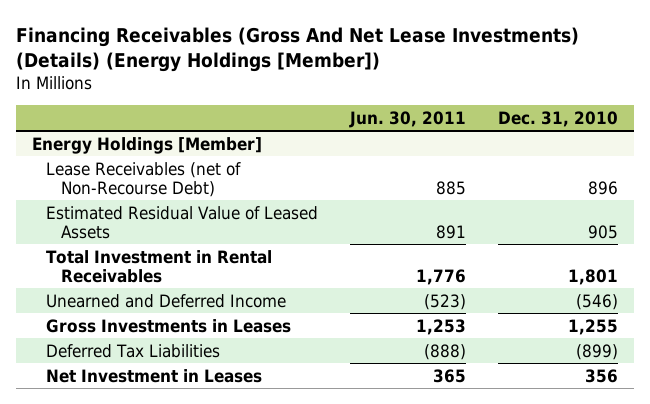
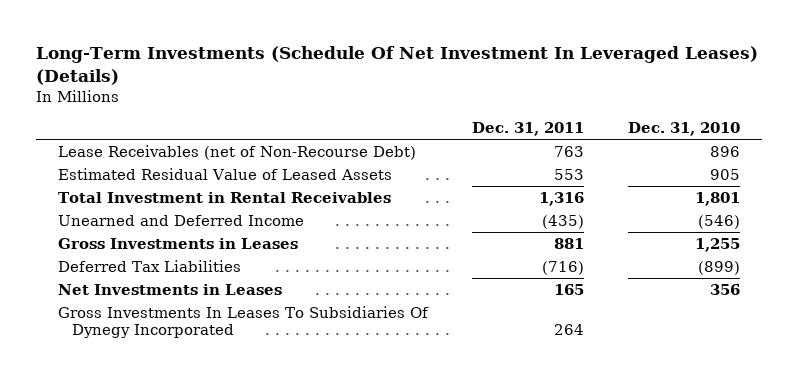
- Financing Receivables (Gross And Net Lease Investments) (Details) (Energy Holdings [Member])
+ Long-Term Investments (Schedule Of Net Investment In Leveraged Leases) (Details)
- | Jun. 30, 2011 | Dec. 31, 2010
+ | Dec. 31, 2011 | Dec. 31, 2010
- Energy Holdings [Member]
- Net Investment in Leases | 365 | 356
+ Net Investments in Leases | 165 | 356
+ Gross Investments In Leases To Subsidiaries Of Dynegy Incorporated | 264 |

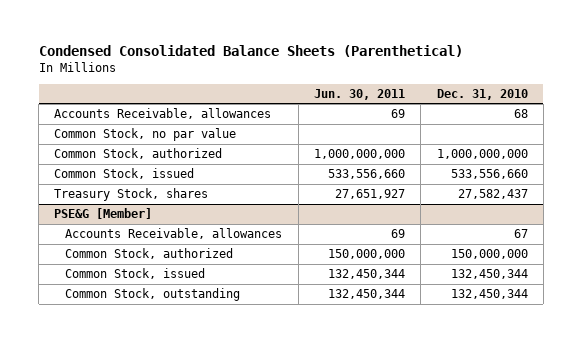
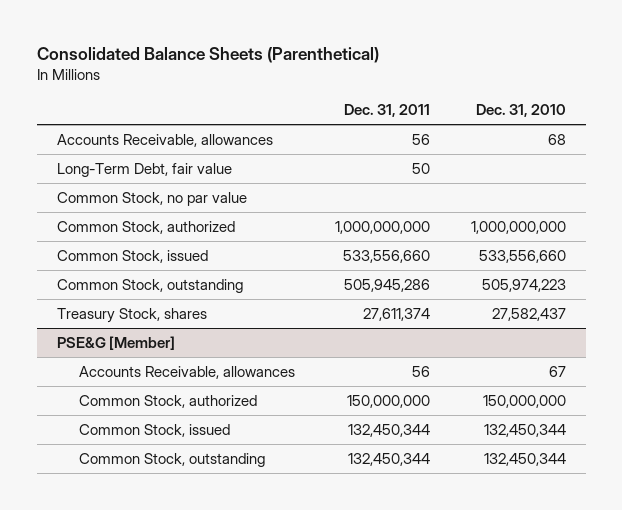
- Condensed Consolidated Balance Sheets (Parenthetical)
+ Consolidated Balance Sheets (Parenthetical)
- | Jun. 30, 2011 | Dec. 31, 2010
+ | Dec. 31, 2011 | Dec. 31, 2010
+ Long-Term Debt, fair value | 50 |
+ Common Stock, outstanding | 505,945,286 | 505,974,223

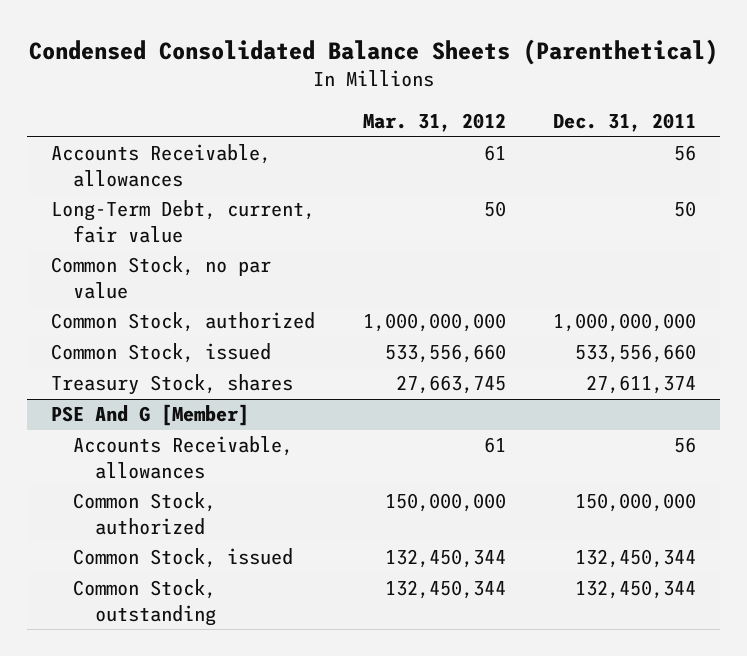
- Consolidated Balance Sheets (Parenthetical)
+ Condensed Consolidated Balance Sheets (Parenthetical)
- | Dec. 31, 2011 | Dec. 31, 2010
+ | Mar. 31, 2012 | Dec. 31, 2011
- Long-Term Debt, fair value | 50 |
+ Long-Term Debt, current, fair value | 50 | 50
- Common Stock, outstanding | 505,945,286 | 505,974,223
- PSE&G [Member]
+ PSE And G [Member]

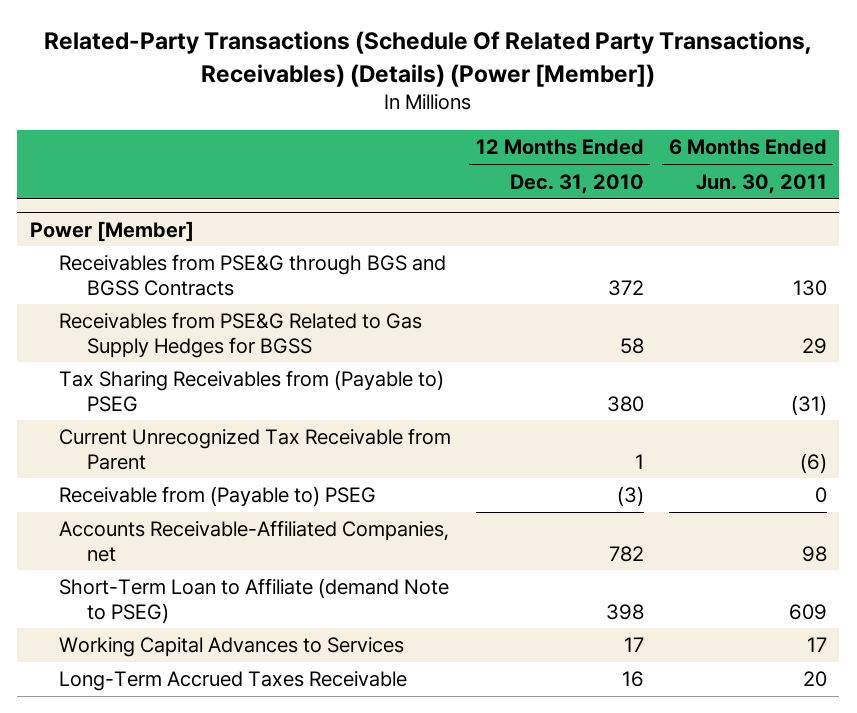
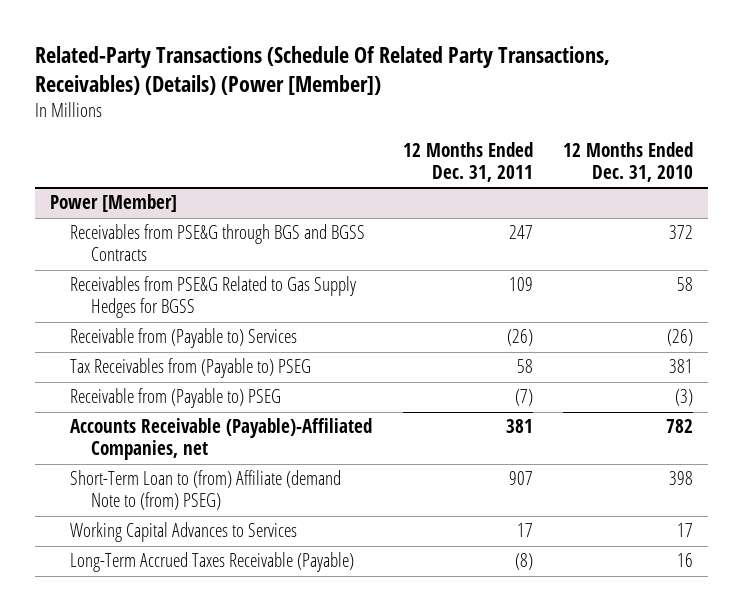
- | 12 Months Ended Dec. 31, 2010 | 6 Months Ended Jun. 30, 2011
+ | 12 Months Ended Dec. 31, 2011 | 12 Months Ended Dec. 31, 2010
@ Power [Member]
- Tax Sharing Receivables from (Payable to) PSEG | 380 | (31)
- Current Unrecognized Tax Receivable from Parent | 1 | (6)
+ Receivable from (Payable to) Services | (26) | (26)
+ Tax Receivables from (Payable to) PSEG | 58 | 381
- Accounts Receivable-Affiliated Companies, net | 782 | 98
- Short-Term Loan to Affiliate (demand Note to PSEG) | 398 | 609
+ Accounts Receivable (Payable)-Affiliated Companies, net | 381 | 782
+ Short-Term Loan to (from) Affiliate (demand Note to (from) PSEG) | 907 | 398
- Long-Term Accrued Taxes Receivable | 16 | 20
+ Long-Term Accrued Taxes Receivable (Payable) | (8) | 16

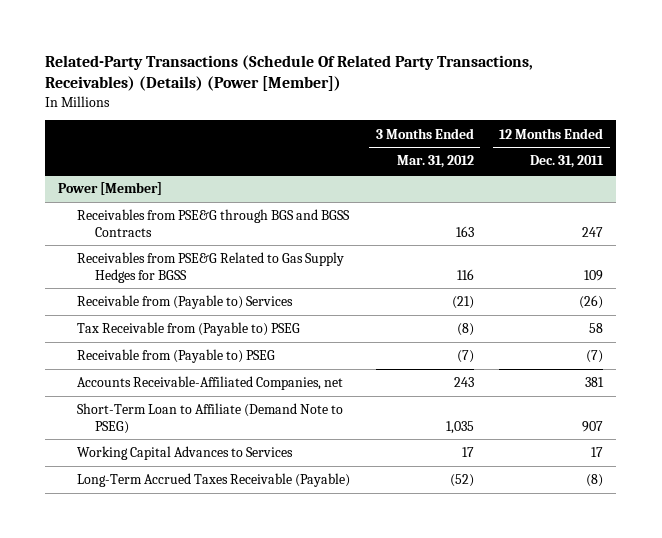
- | 12 Months Ended Dec. 31, 2011 | 12 Months Ended Dec. 31, 2010
+ | 3 Months Ended Mar. 31, 2012 | 12 Months Ended Dec. 31, 2011
@ Power [Member]
- Tax Receivables from (Payable to) PSEG | 58 | 381
+ Tax Receivable from (Payable to) PSEG | (8) | 58
- Accounts Receivable (Payable)-Affiliated Companies, net | 381 | 782
- Short-Term Loan to (from) Affiliate (demand Note to (from) PSEG) | 907 | 398
+ Accounts Receivable-Affiliated Companies, net | 243 | 381
+ Short-Term Loan to Affiliate (Demand Note to PSEG) | 1,035 | 907

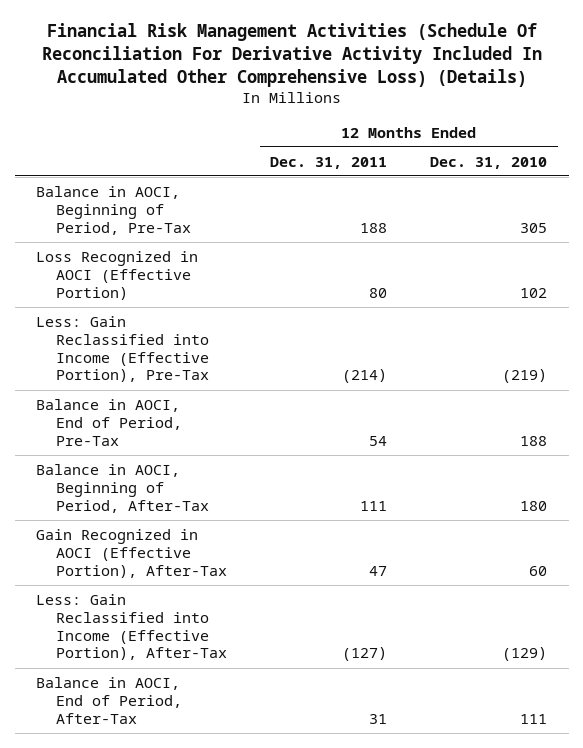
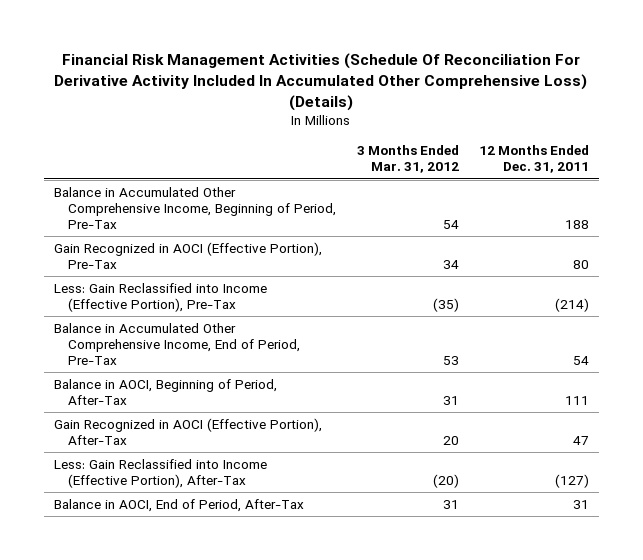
- | 12 Months Ended Dec. 31, 2011 | 12 Months Ended Dec. 31, 2010
+ | 3 Months Ended Mar. 31, 2012 | 12 Months Ended Dec. 31, 2011
- Balance in AOCI, Beginning of Period, Pre-Tax | 188 | 305
- Loss Recognized in AOCI (Effective Portion) | 80 | 102
+ Balance in Accumulated Other Comprehensive Income, Beginning of Period, Pre-Tax | 54 | 188
+ Gain Recognized in AOCI (Effective Portion), Pre-Tax | 34 | 80
- Balance in AOCI, End of Period, Pre-Tax | 54 | 188
+ Balance in Accumulated Other Comprehensive Income, End of Period, Pre-Tax | 53 | 54

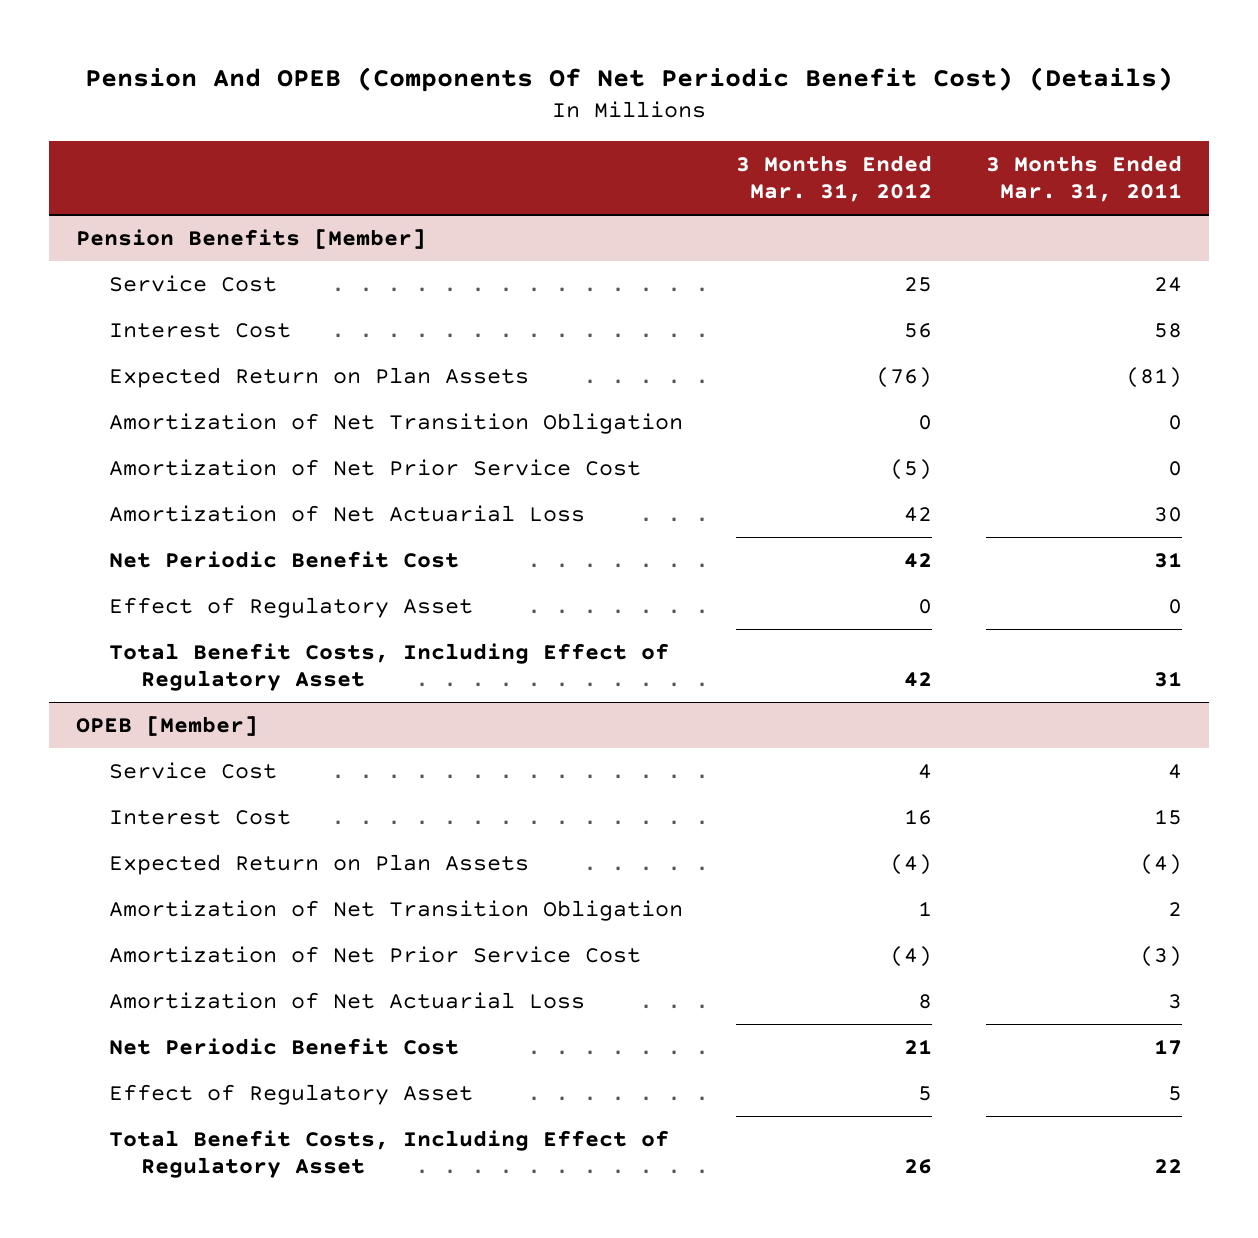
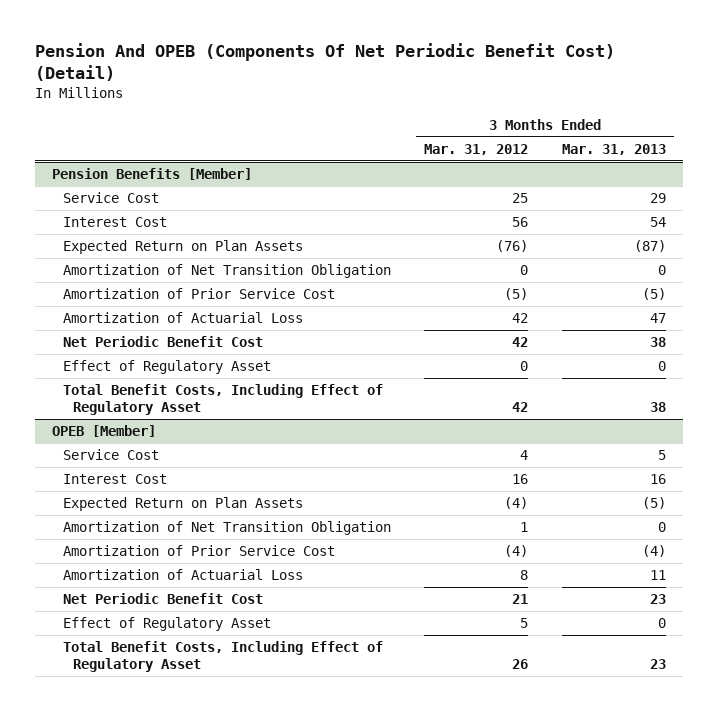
- Pension And OPEB (Components Of Net Periodic Benefit Cost) (Details)
+ Pension And OPEB (Components Of Net Periodic Benefit Cost) (Detail)
- | 3 Months Ended Mar. 31, 2012 | 3 Months Ended Mar. 31, 2011
+ | 3 Months Ended Mar. 31, 2012 | 3 Months Ended Mar. 31, 2013
@ Pension Benefits [Member]
- Amortization of Net Prior Service Cost | (5) | 0
- Amortization of Net Actuarial Loss | 42 | 30
+ Amortization of Prior Service Cost | (5) | (5)
+ Amortization of Actuarial Loss | 42 | 47
@ OPEB [Member]
- Amortization of Net Prior Service Cost | (4) | (3)
- Amortization of Net Actuarial Loss | 8 | 3
+ Amortization of Prior Service Cost | (4) | (4)
+ Amortization of Actuarial Loss | 8 | 11

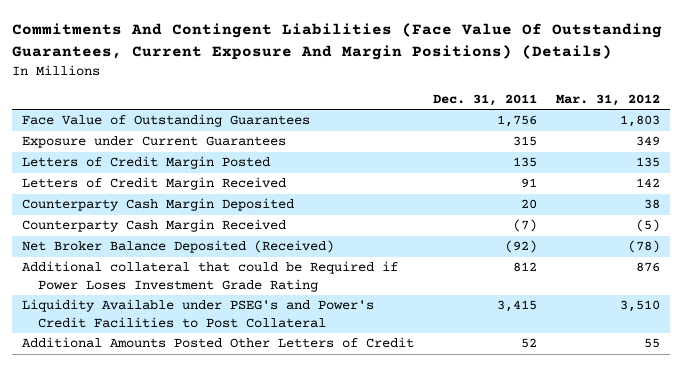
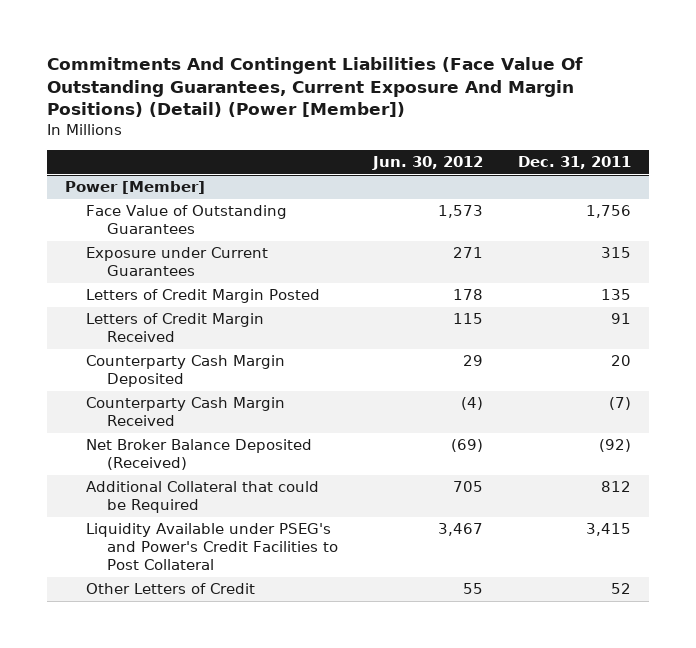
- Commitments And Contingent Liabilities (Face Value Of Outstanding Guarantees, Current Exposure And Margin Positions) (Details)
+ Commitments And Contingent Liabilities (Face Value Of Outstanding Guarantees, Current Exposure And Margin Positions) (Detail) (Power [Member])
- | Dec. 31, 2011 | Mar. 31, 2012
+ | Jun. 30, 2012 | Dec. 31, 2011
+ Power [Member]
- Additional collateral that could be Required if Power Loses Investment Grade Rating | 812 | 876
+ Additional Collateral that could be Required | 705 | 812
- Additional Amounts Posted Other Letters of Credit | 52 | 55
+ Other Letters of Credit | 55 | 52

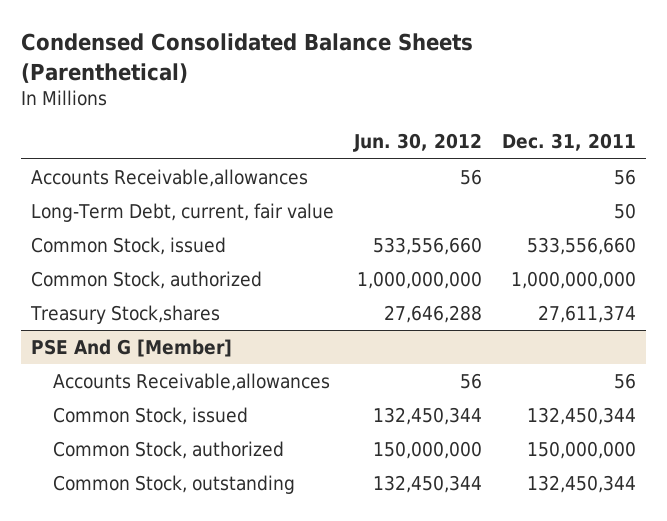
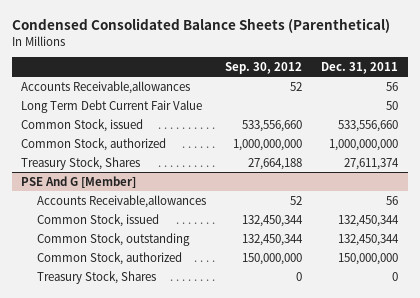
- | Jun. 30, 2012 | Dec. 31, 2011
+ | Sep. 30, 2012 | Dec. 31, 2011
- Long-Term Debt, current, fair value | | 50
+ Long Term Debt Current Fair Value | | 50
- Treasury Stock,shares | 27,646,288 | 27,611,374
+ Treasury Stock, Shares | 27,664,188 | 27,611,374
@ PSE And G [Member]
moved down: Common Stock, authorized | 150,000,000 | 150,000,000
+ Treasury Stock, Shares | 0 | 0

